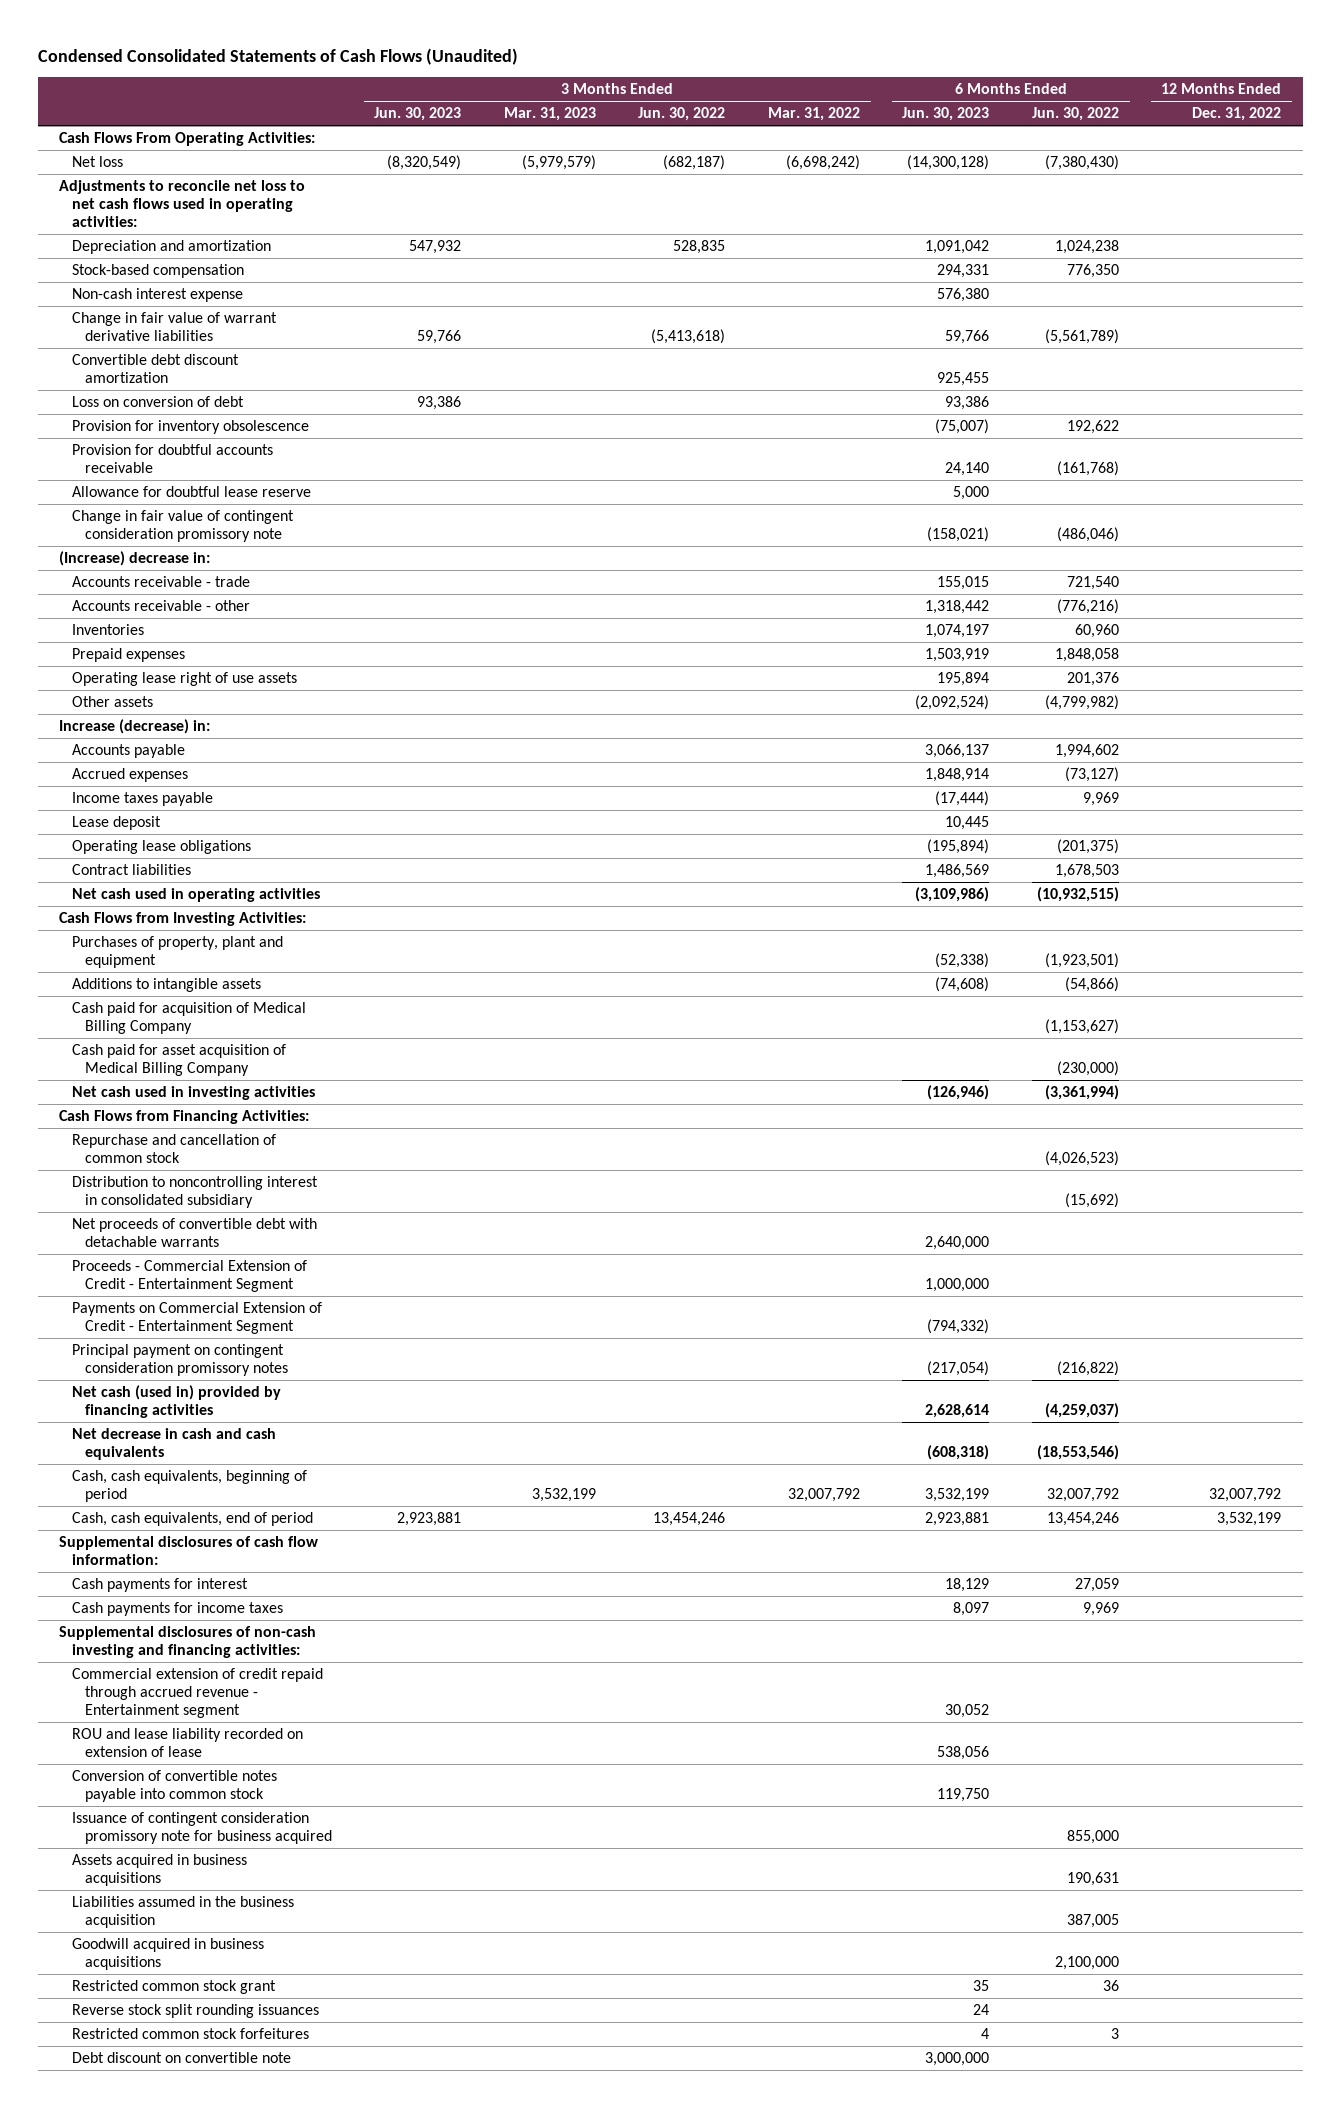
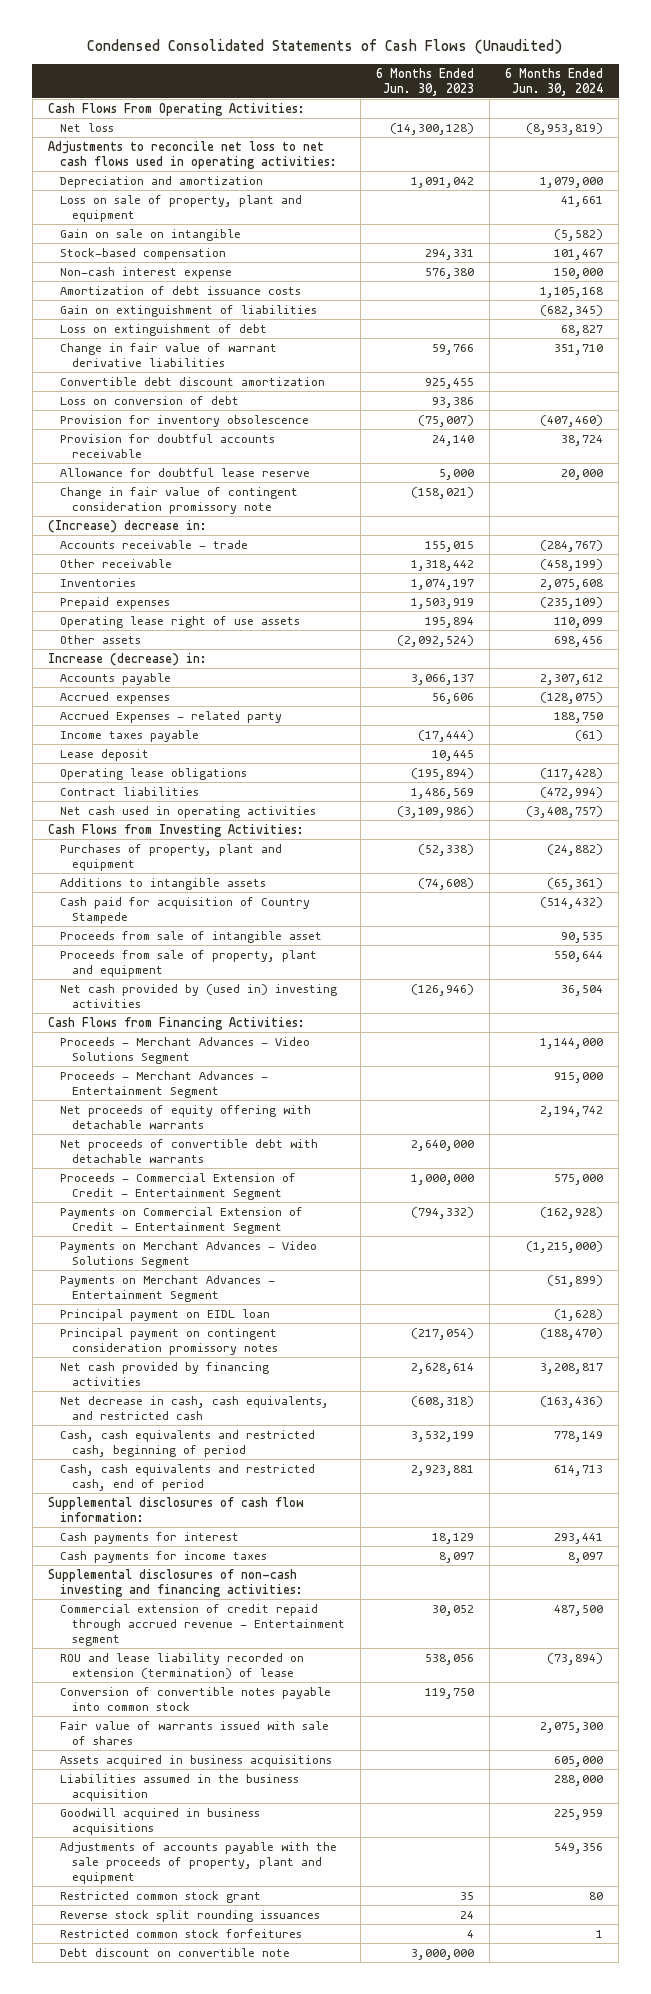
- | 3 Months Ended Jun. 30, 2023 | 3 Months Ended Mar. 31, 2023 | 3 Months Ended Jun. 30, 2022 | 3 Months Ended Mar. 31, 2022 | 6 Months Ended Jun. 30, 2023 | 6 Months Ended Jun. 30, 2022 | 12 Months Ended Dec. 31, 2022
+ | 6 Months Ended Jun. 30, 2023 | 6 Months Ended Jun. 30, 2024
+ Loss on sale of property, plant and equipment | | 41,661
+ Gain on sale on intangible | | (5,582)
+ Amortization of debt issuance costs | | 1,105,168
+ Gain on extinguishment of liabilities | | (682,345)
+ Loss on extinguishment of debt | | 68,827
- Accounts receivable - other | | | | | 1,318,442 | (776,216) |
+ Other receivable | 1,318,442 | (458,199)
- Accrued expenses | | | | | 1,848,914 | (73,127) |
+ Accrued expenses | 56,606 | (128,075)
+ Accrued Expenses - related party | | 188,750
- Cash paid for acquisition of Medical Billing Company | | | | | | (1,153,627) |
- Cash paid for asset acquisition of Medical Billing Company | | | | | | (230,000) |
- Net cash used in investing activities | | | | | (126,946) | (3,361,994) |
+ Cash paid for acquisition of Country Stampede | | (514,432)
+ Proceeds from sale of intangible asset | | 90,535
+ Proceeds from sale of property, plant and equipment | | 550,644
+ Net cash provided by (used in) investing activities | (126,946) | 36,504
- Repurchase and cancellation of common stock | | | | | | (4,026,523) |
- Distribution to noncontrolling interest in consolidated subsidiary | | | | | | (15,692) |
+ Proceeds - Merchant Advances - Video Solutions Segment | | 1,144,000
+ Proceeds - Merchant Advances - Entertainment Segment | | 915,000
+ Net proceeds of equity offering with detachable warrants | | 2,194,742
+ Payments on Merchant Advances - Video Solutions Segment | | (1,215,000)
+ Payments on Merchant Advances - Entertainment Segment | | (51,899)
+ Principal payment on EIDL loan | | (1,628)
- Net cash (used in) provided by financing activities | | | | | 2,628,614 | (4,259,037) |
- Net decrease in cash and cash equivalents | | | | | (608,318) | (18,553,546) |
- Cash, cash equivalents, beginning of period | | 3,532,199 | | 32,007,792 | 3,532,199 | 32,007,792 | 32,007,792
- Cash, cash equivalents, end of period | 2,923,881 | | 13,454,246 | | 2,923,881 | 13,454,246 | 3,532,199
+ Net cash provided by financing activities | 2,628,614 | 3,208,817
+ Net decrease in cash, cash equivalents, and restricted cash | (608,318) | (163,436)
+ Cash, cash equivalents and restricted cash, beginning of period | 3,532,199 | 778,149
+ Cash, cash equivalents and restricted cash, end of period | 2,923,881 | 614,713
- ROU and lease liability recorded on extension of lease | | | | | 538,056 | |
+ ROU and lease liability recorded on extension (termination) of lease | 538,056 | (73,894)
- Issuance of contingent consideration promissory note for business acquired | | | | | | 855,000 |
+ Fair value of warrants issued with sale of shares | | 2,075,300
+ Adjustments of accounts payable with the sale proceeds of property, plant and equipment | | 549,356

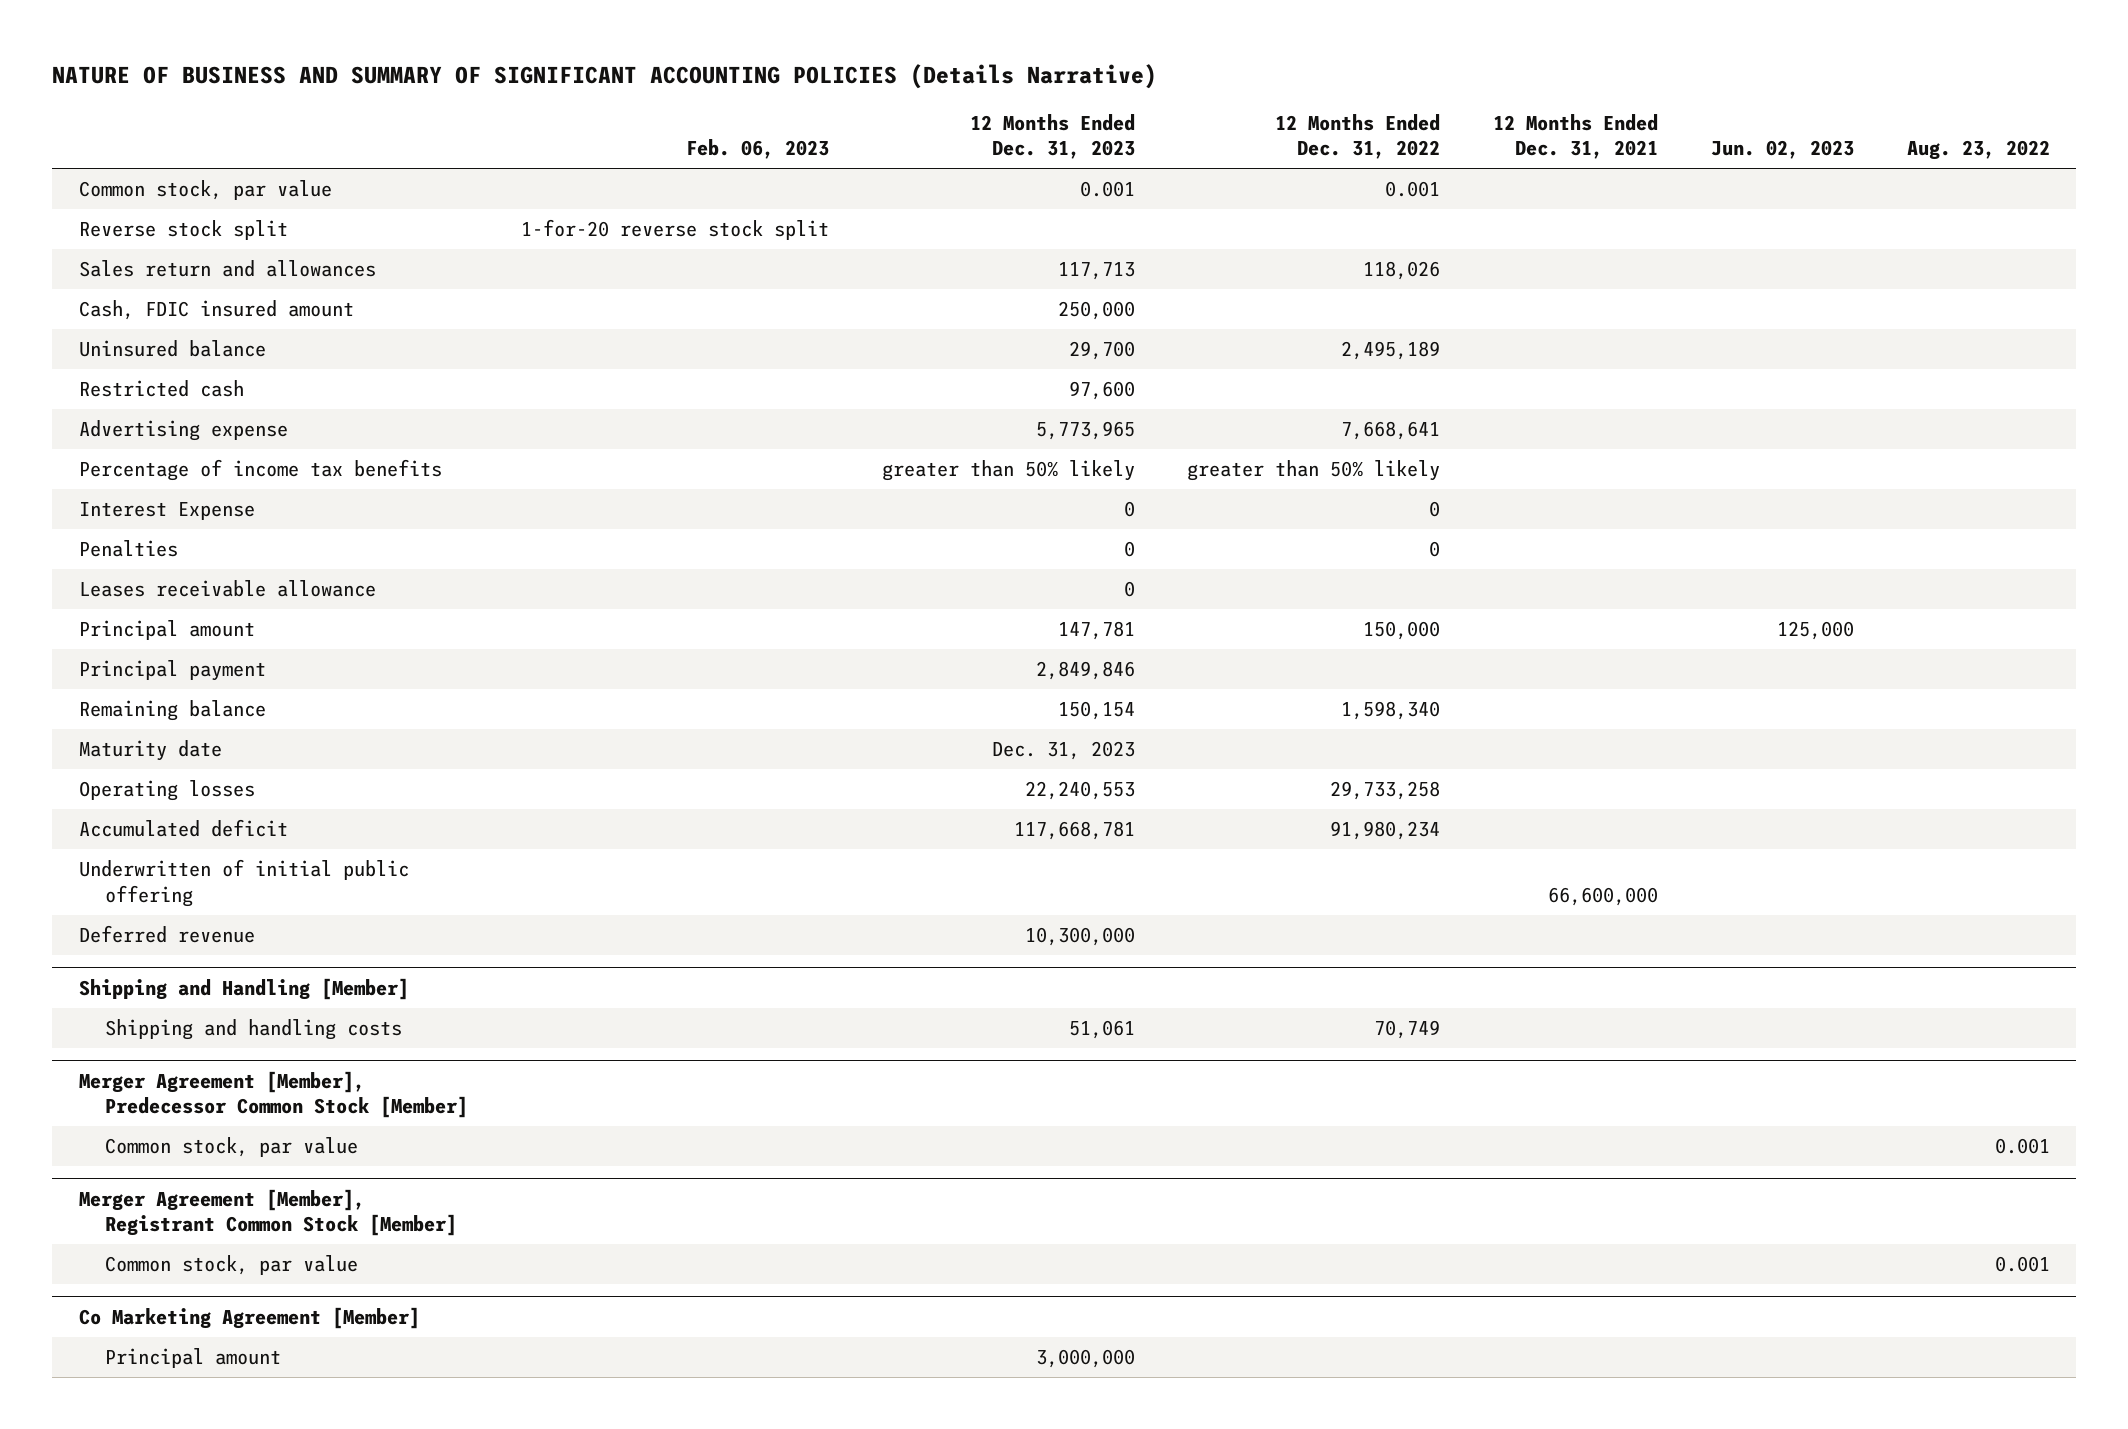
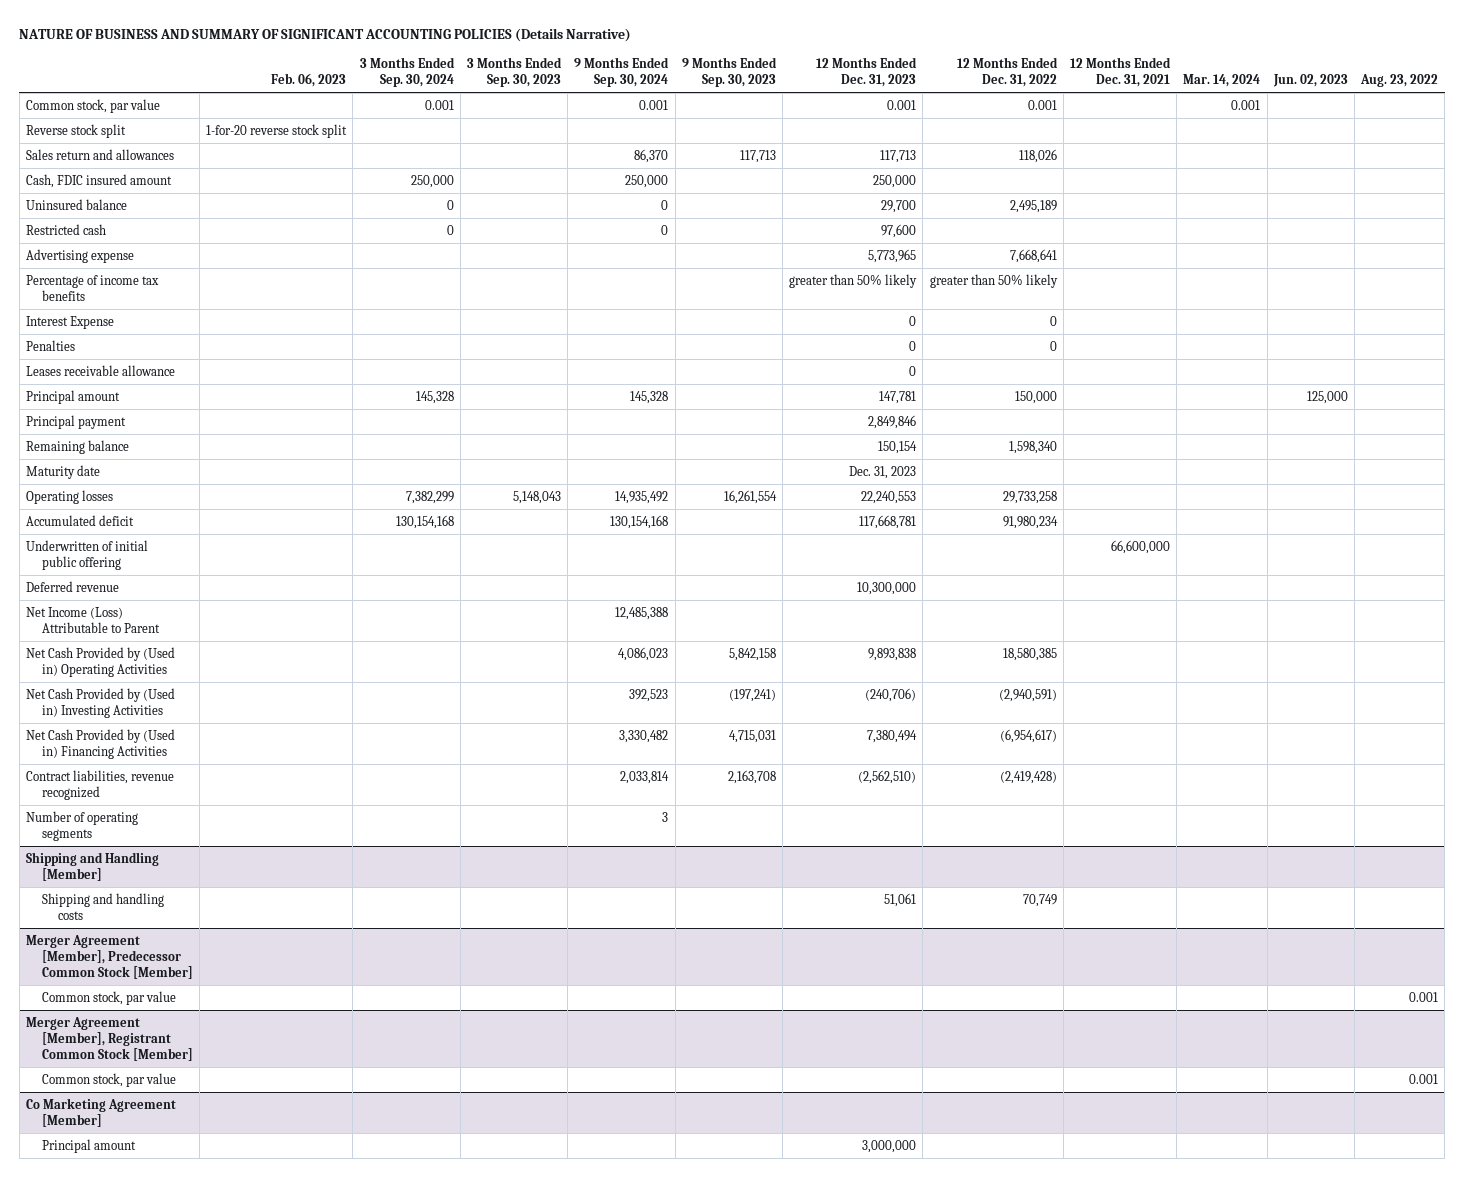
- | Feb. 06, 2023 | 12 Months Ended Dec. 31, 2023 | 12 Months Ended Dec. 31, 2022 | 12 Months Ended Dec. 31, 2021 | Jun. 02, 2023 | Aug. 23, 2022
+ | Feb. 06, 2023 | 3 Months Ended Sep. 30, 2024 | 3 Months Ended Sep. 30, 2023 | 9 Months Ended Sep. 30, 2024 | 9 Months Ended Sep. 30, 2023 | 12 Months Ended Dec. 31, 2023 | 12 Months Ended Dec. 31, 2022 | 12 Months Ended Dec. 31, 2021 | Mar. 14, 2024 | Jun. 02, 2023 | Aug. 23, 2022
+ Net Income (Loss) Attributable to Parent | | | | 12,485,388 | | | | | | |
+ Net Cash Provided by (Used in) Operating Activities | | | | 4,086,023 | 5,842,158 | 9,893,838 | 18,580,385 | | | |
+ Net Cash Provided by (Used in) Investing Activities | | | | 392,523 | (197,241) | (240,706) | (2,940,591) | | | |
+ Net Cash Provided by (Used in) Financing Activities | | | | 3,330,482 | 4,715,031 | 7,380,494 | (6,954,617) | | | |
+ Contract liabilities, revenue recognized | | | | 2,033,814 | 2,163,708 | (2,562,510) | (2,419,428) | | | |
+ Number of operating segments | | | | 3 | | | | | | |

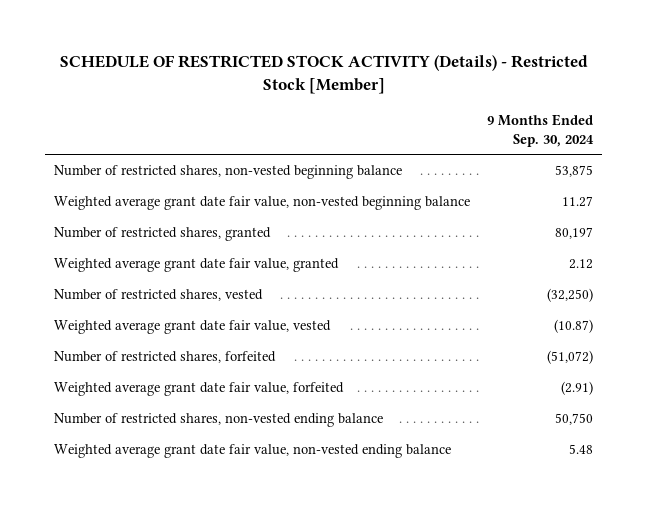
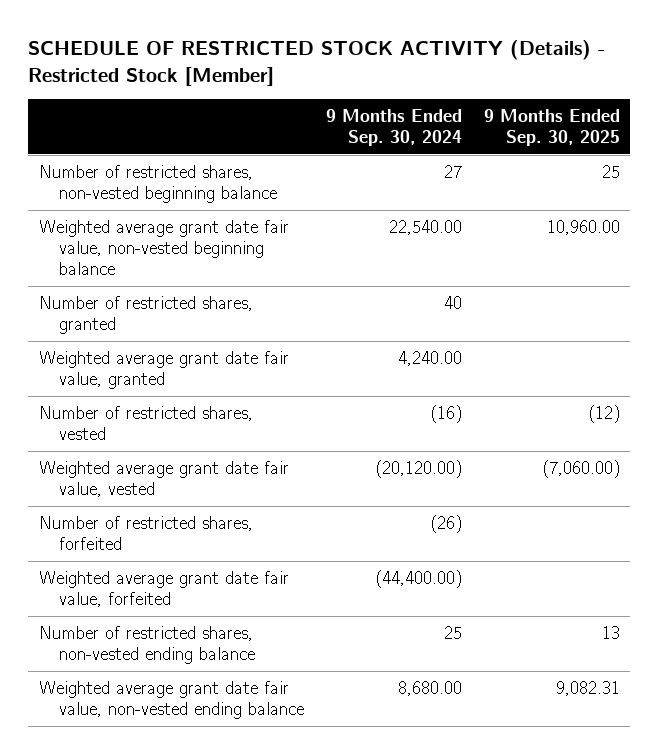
- | 9 Months Ended Sep. 30, 2024
+ | 9 Months Ended Sep. 30, 2024 | 9 Months Ended Sep. 30, 2025
- Number of restricted shares, non-vested beginning balance | 53,875
- Weighted average grant date fair value, non-vested beginning balance | 11.27
- Number of restricted shares, granted | 80,197
- Weighted average grant date fair value, granted | 2.12
- Number of restricted shares, vested | (32,250)
- Weighted average grant date fair value, vested | (10.87)
- Number of restricted shares, forfeited | (51,072)
- Weighted average grant date fair value, forfeited | (2.91)
- Number of restricted shares, non-vested ending balance | 50,750
- Weighted average grant date fair value, non-vested ending balance | 5.48
+ Number of restricted shares, non-vested beginning balance | 27 | 25
+ Weighted average grant date fair value, non-vested beginning balance | 22,540.00 | 10,960.00
+ Number of restricted shares, granted | 40 |
+ Weighted average grant date fair value, granted | 4,240.00 |
+ Number of restricted shares, vested | (16) | (12)
+ Weighted average grant date fair value, vested | (20,120.00) | (7,060.00)
+ Number of restricted shares, forfeited | (26) |
+ Weighted average grant date fair value, forfeited | (44,400.00) |
+ Number of restricted shares, non-vested ending balance | 25 | 13
+ Weighted average grant date fair value, non-vested ending balance | 8,680.00 | 9,082.31

